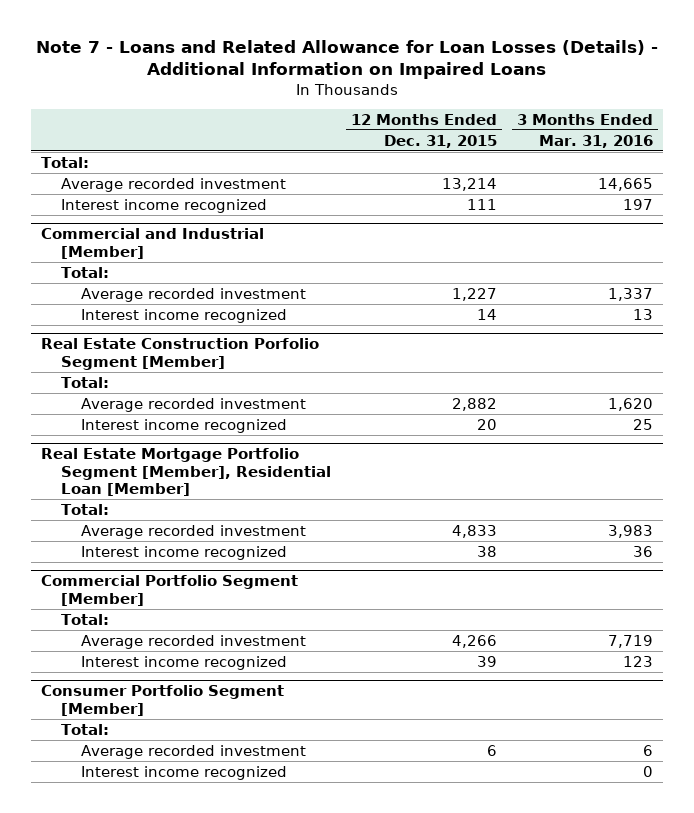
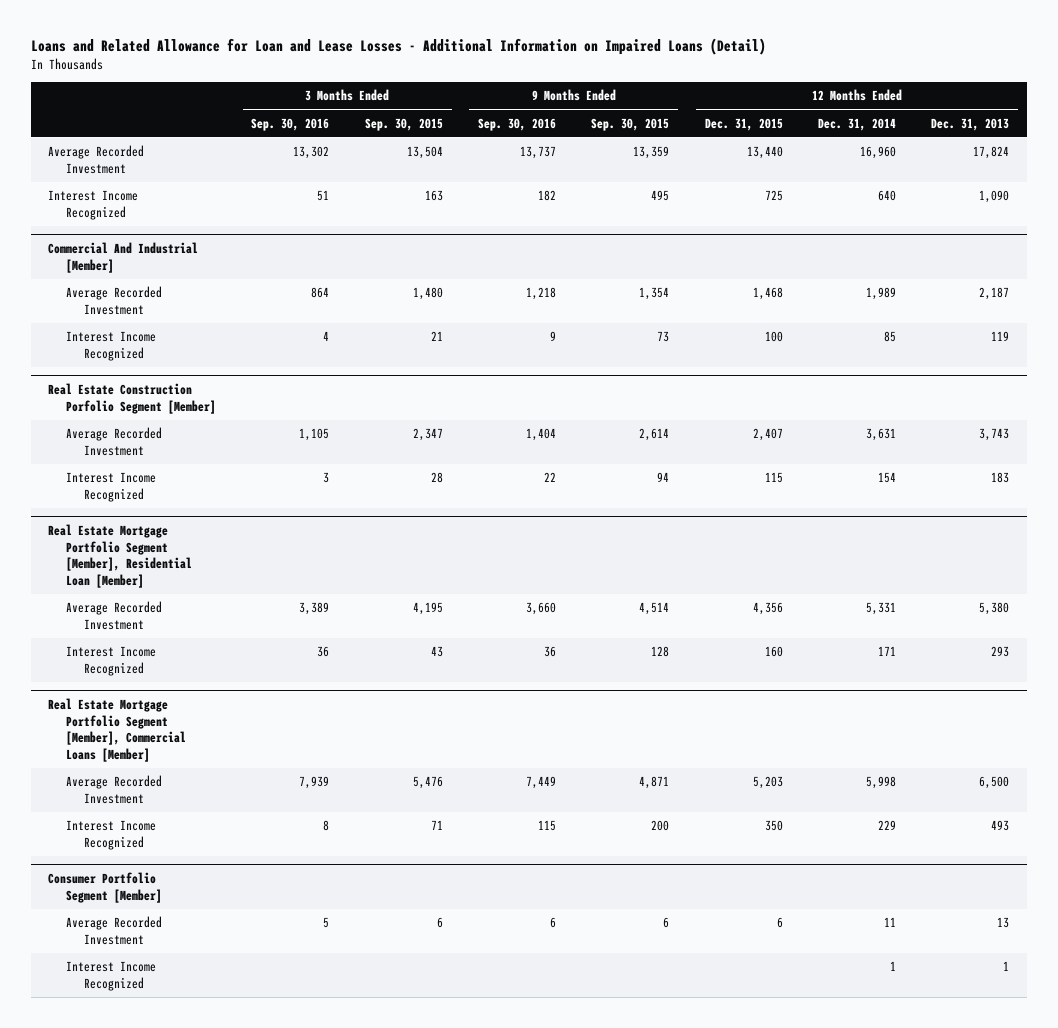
- Note 7 - Loans and Related Allowance for Loan Losses (Details) - Additional Information on Impaired Loans
+ Loans and Related Allowance for Loan and Lease Losses - Additional Information on Impaired Loans (Detail)
- | 12 Months Ended Dec. 31, 2015 | 3 Months Ended Mar. 31, 2016
+ | 3 Months Ended Sep. 30, 2016 | 3 Months Ended Sep. 30, 2015 | 9 Months Ended Sep. 30, 2016 | 9 Months Ended Sep. 30, 2015 | 12 Months Ended Dec. 31, 2015 | 12 Months Ended Dec. 31, 2014 | 12 Months Ended Dec. 31, 2013
- Total:
- Average recorded investment | 13,214 | 14,665
- Interest income recognized | 111 | 197
- Commercial and Industrial [Member]
- Total:
- Average recorded investment | 1,227 | 1,337
- Interest income recognized | 14 | 13
+ Average Recorded Investment | 13,302 | 13,504 | 13,737 | 13,359 | 13,440 | 16,960 | 17,824
+ Interest Income Recognized | 51 | 163 | 182 | 495 | 725 | 640 | 1,090
+ Commercial And Industrial [Member]
+ Average Recorded Investment | 864 | 1,480 | 1,218 | 1,354 | 1,468 | 1,989 | 2,187
+ Interest Income Recognized | 4 | 21 | 9 | 73 | 100 | 85 | 119
@ Real Estate Construction Porfolio Segment [Member]
- Total:
- Average recorded investment | 2,882 | 1,620
- Interest income recognized | 20 | 25
+ Average Recorded Investment | 1,105 | 2,347 | 1,404 | 2,614 | 2,407 | 3,631 | 3,743
+ Interest Income Recognized | 3 | 28 | 22 | 94 | 115 | 154 | 183
@ Real Estate Mortgage Portfolio Segment [Member], Residential Loan [Member]
- Total:
- Average recorded investment | 4,833 | 3,983
- Interest income recognized | 38 | 36
- Commercial Portfolio Segment [Member]
- Total:
- Average recorded investment | 4,266 | 7,719
- Interest income recognized | 39 | 123
@ Real Estate Mortgage Portfolio Segment [Member], Residential Loan [Member]
+ Average Recorded Investment | 3,389 | 4,195 | 3,660 | 4,514 | 4,356 | 5,331 | 5,380
+ Interest Income Recognized | 36 | 43 | 36 | 128 | 160 | 171 | 293
+ Real Estate Mortgage Portfolio Segment [Member], Commercial Loans [Member]
+ Average Recorded Investment | 7,939 | 5,476 | 7,449 | 4,871 | 5,203 | 5,998 | 6,500
+ Interest Income Recognized | 8 | 71 | 115 | 200 | 350 | 229 | 493
@ Consumer Portfolio Segment [Member]
- Total:
- Average recorded investment | 6 | 6
- Interest income recognized | | 0
+ Average Recorded Investment | 5 | 6 | 6 | 6 | 6 | 11 | 13
+ Interest Income Recognized | | | | | | 1 | 1

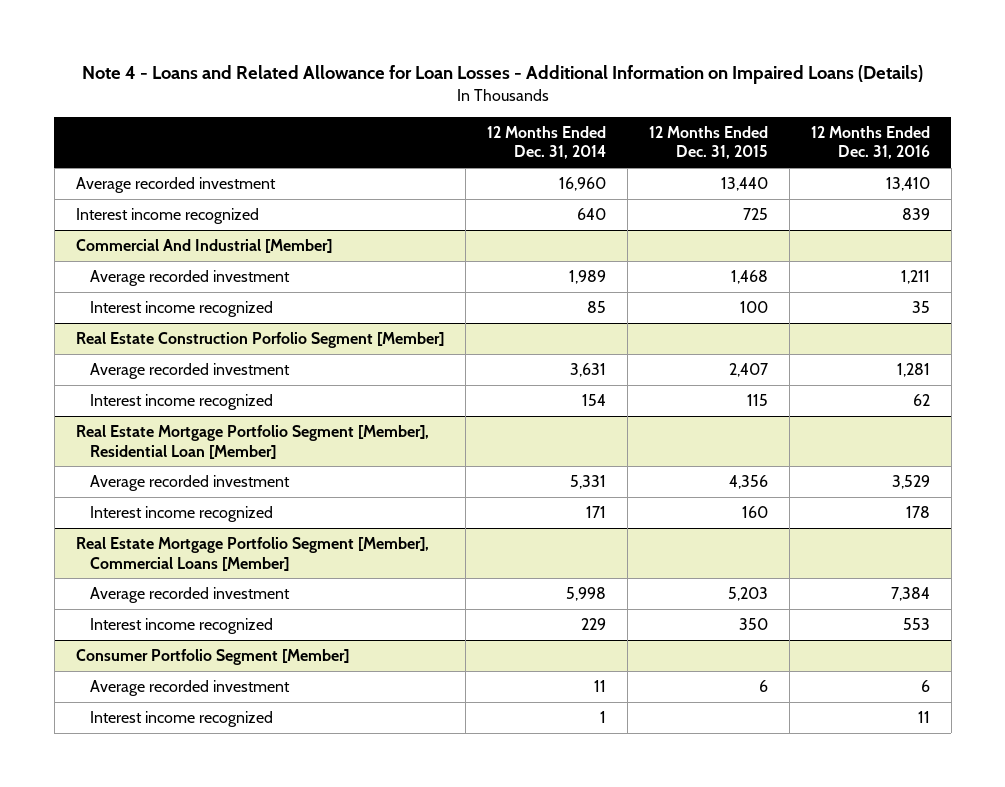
- Loans and Related Allowance for Loan and Lease Losses - Additional Information on Impaired Loans (Detail)
+ Note 4 - Loans and Related Allowance for Loan Losses - Additional Information on Impaired Loans (Details)
- | 3 Months Ended Sep. 30, 2016 | 3 Months Ended Sep. 30, 2015 | 9 Months Ended Sep. 30, 2016 | 9 Months Ended Sep. 30, 2015 | 12 Months Ended Dec. 31, 2015 | 12 Months Ended Dec. 31, 2014 | 12 Months Ended Dec. 31, 2013
+ | 12 Months Ended Dec. 31, 2014 | 12 Months Ended Dec. 31, 2015 | 12 Months Ended Dec. 31, 2016
- Average Recorded Investment | 13,302 | 13,504 | 13,737 | 13,359 | 13,440 | 16,960 | 17,824
- Interest Income Recognized | 51 | 163 | 182 | 495 | 725 | 640 | 1,090
+ Average recorded investment | 16,960 | 13,440 | 13,410
+ Interest income recognized | 640 | 725 | 839
@ Commercial And Industrial [Member]
- Average Recorded Investment | 864 | 1,480 | 1,218 | 1,354 | 1,468 | 1,989 | 2,187
- Interest Income Recognized | 4 | 21 | 9 | 73 | 100 | 85 | 119
+ Average recorded investment | 1,989 | 1,468 | 1,211
+ Interest income recognized | 85 | 100 | 35
@ Real Estate Construction Porfolio Segment [Member]
- Average Recorded Investment | 1,105 | 2,347 | 1,404 | 2,614 | 2,407 | 3,631 | 3,743
- Interest Income Recognized | 3 | 28 | 22 | 94 | 115 | 154 | 183
+ Average recorded investment | 3,631 | 2,407 | 1,281
+ Interest income recognized | 154 | 115 | 62
@ Real Estate Mortgage Portfolio Segment [Member], Residential Loan [Member]
- Average Recorded Investment | 3,389 | 4,195 | 3,660 | 4,514 | 4,356 | 5,331 | 5,380
- Interest Income Recognized | 36 | 43 | 36 | 128 | 160 | 171 | 293
+ Average recorded investment | 5,331 | 4,356 | 3,529
+ Interest income recognized | 171 | 160 | 178
@ Real Estate Mortgage Portfolio Segment [Member], Commercial Loans [Member]
- Average Recorded Investment | 7,939 | 5,476 | 7,449 | 4,871 | 5,203 | 5,998 | 6,500
- Interest Income Recognized | 8 | 71 | 115 | 200 | 350 | 229 | 493
+ Average recorded investment | 5,998 | 5,203 | 7,384
+ Interest income recognized | 229 | 350 | 553
@ Consumer Portfolio Segment [Member]
- Average Recorded Investment | 5 | 6 | 6 | 6 | 6 | 11 | 13
- Interest Income Recognized | | | | | | 1 | 1
+ Average recorded investment | 11 | 6 | 6
+ Interest income recognized | 1 | | 11

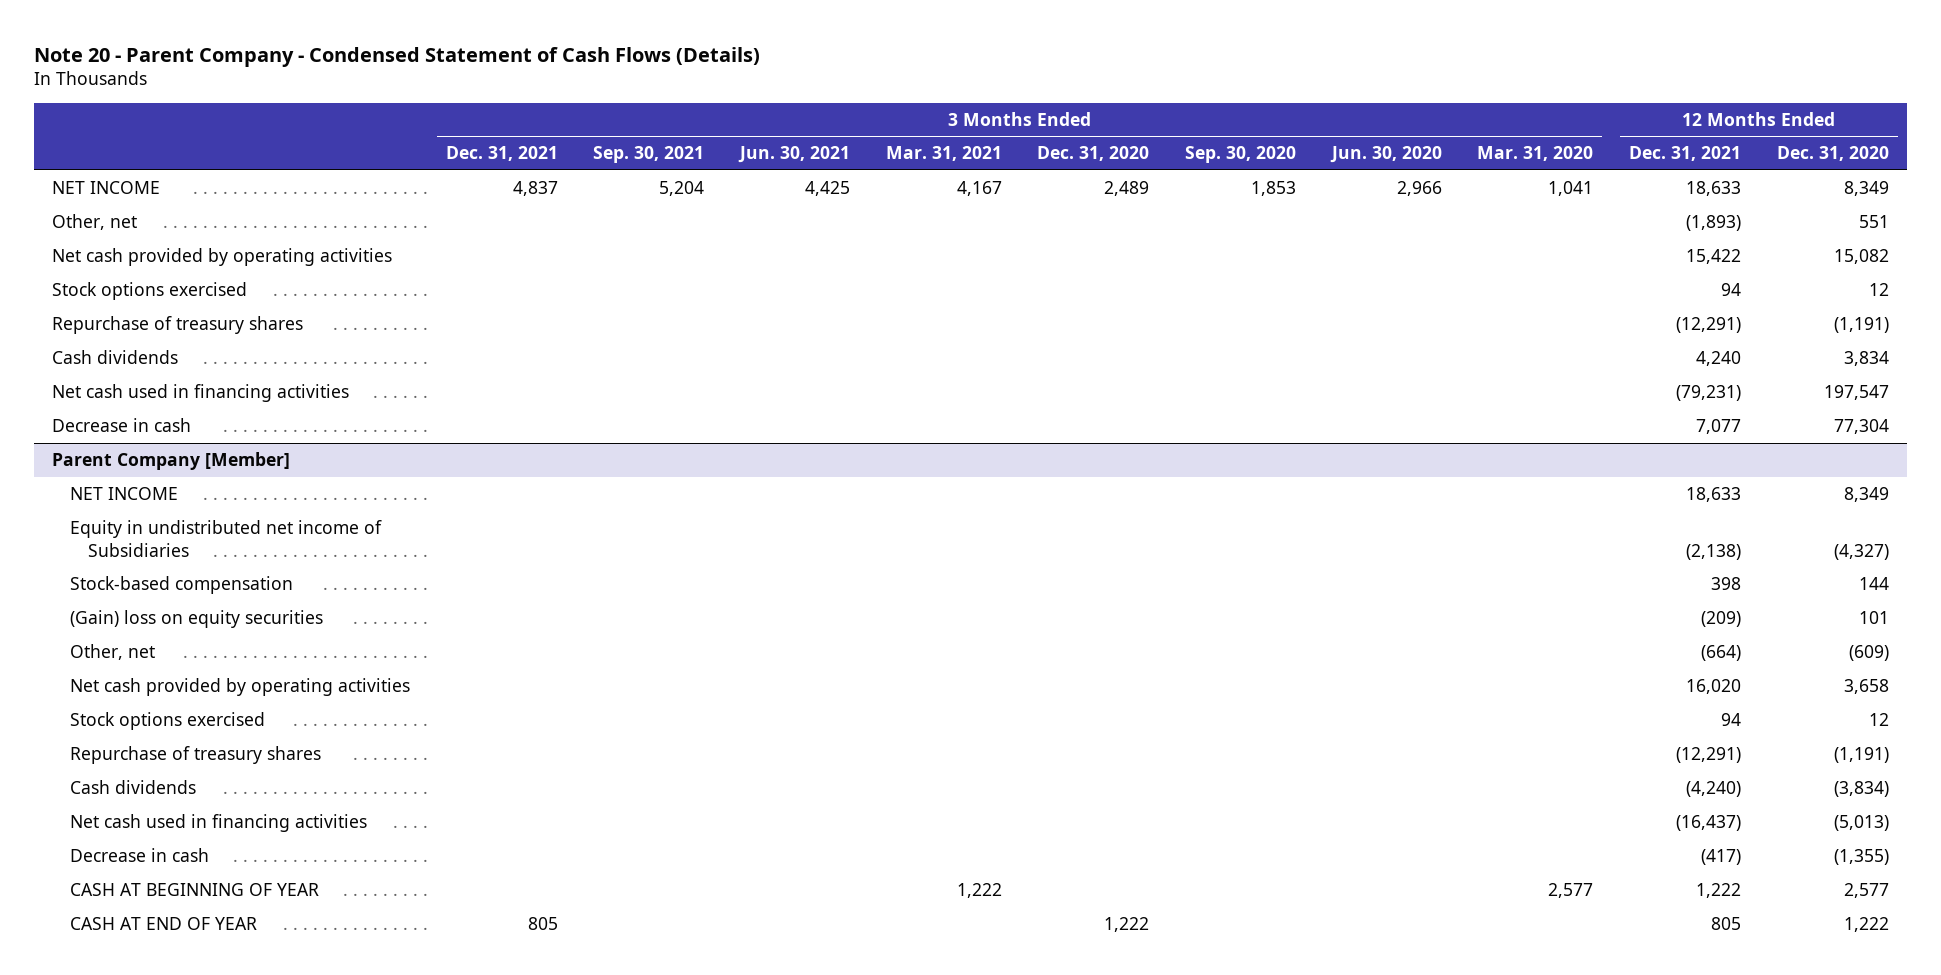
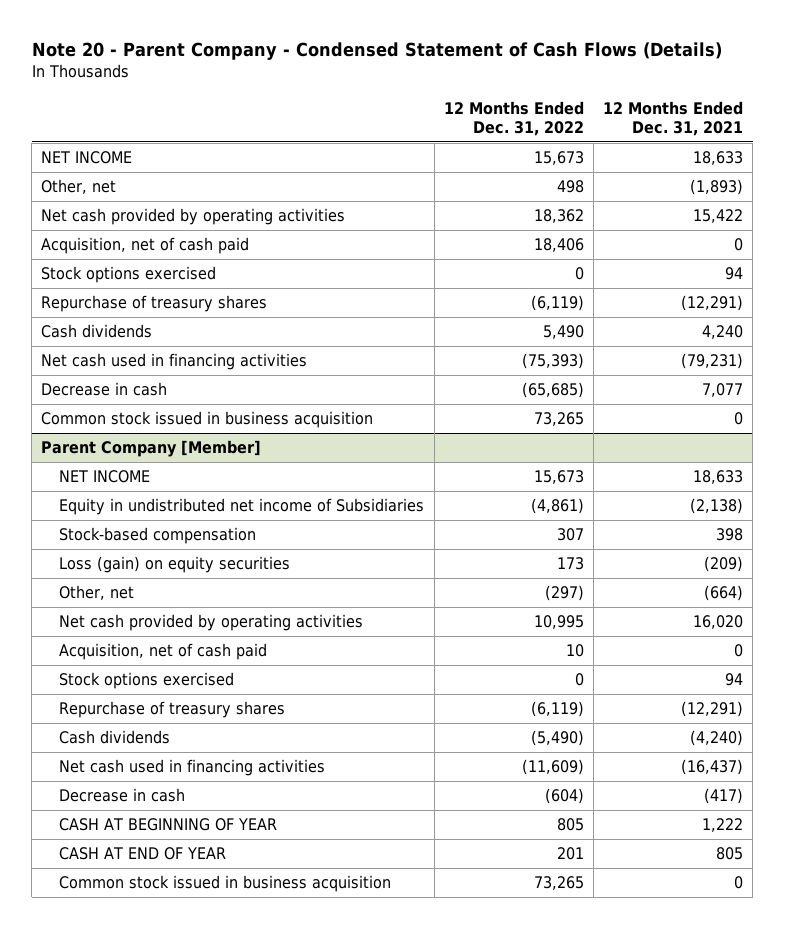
- | 3 Months Ended Dec. 31, 2021 | 3 Months Ended Sep. 30, 2021 | 3 Months Ended Jun. 30, 2021 | 3 Months Ended Mar. 31, 2021 | 3 Months Ended Dec. 31, 2020 | 3 Months Ended Sep. 30, 2020 | 3 Months Ended Jun. 30, 2020 | 3 Months Ended Mar. 31, 2020 | 12 Months Ended Dec. 31, 2021 | 12 Months Ended Dec. 31, 2020
+ | 12 Months Ended Dec. 31, 2022 | 12 Months Ended Dec. 31, 2021
+ Acquisition, net of cash paid | 18,406 | 0
+ Common stock issued in business acquisition | 73,265 | 0
@ Parent Company [Member]
- (Gain) loss on equity securities | | | | | | | | | (209) | 101
+ Loss (gain) on equity securities | 173 | (209)
+ Acquisition, net of cash paid | 10 | 0
+ Common stock issued in business acquisition | 73,265 | 0

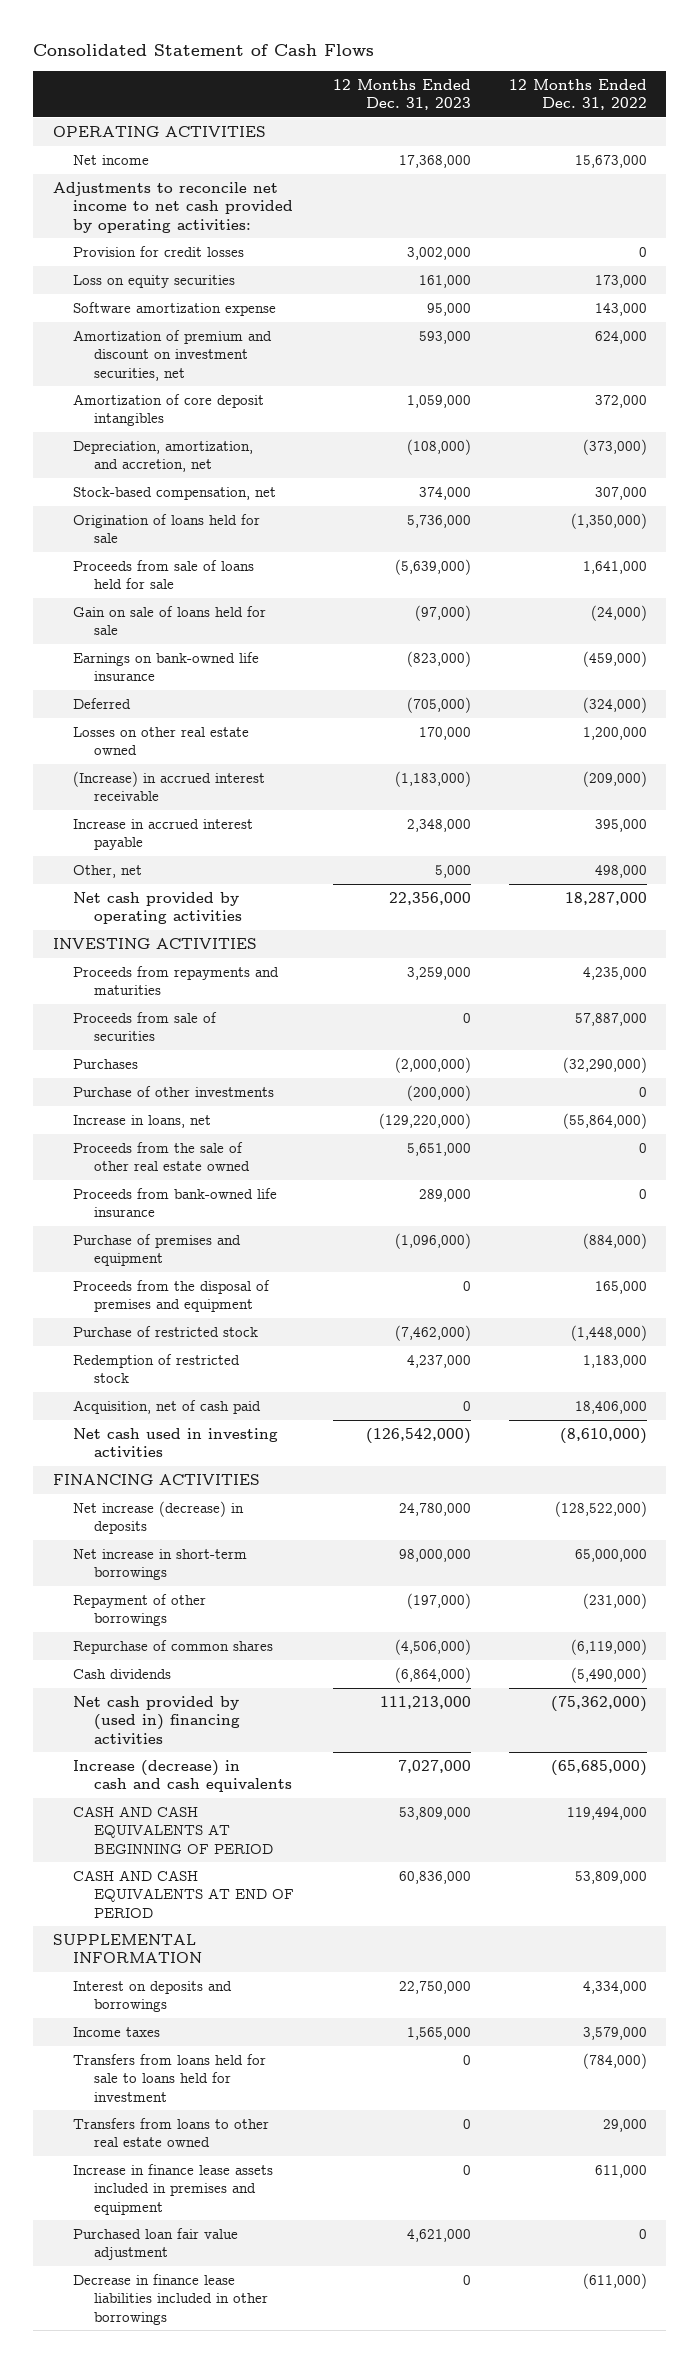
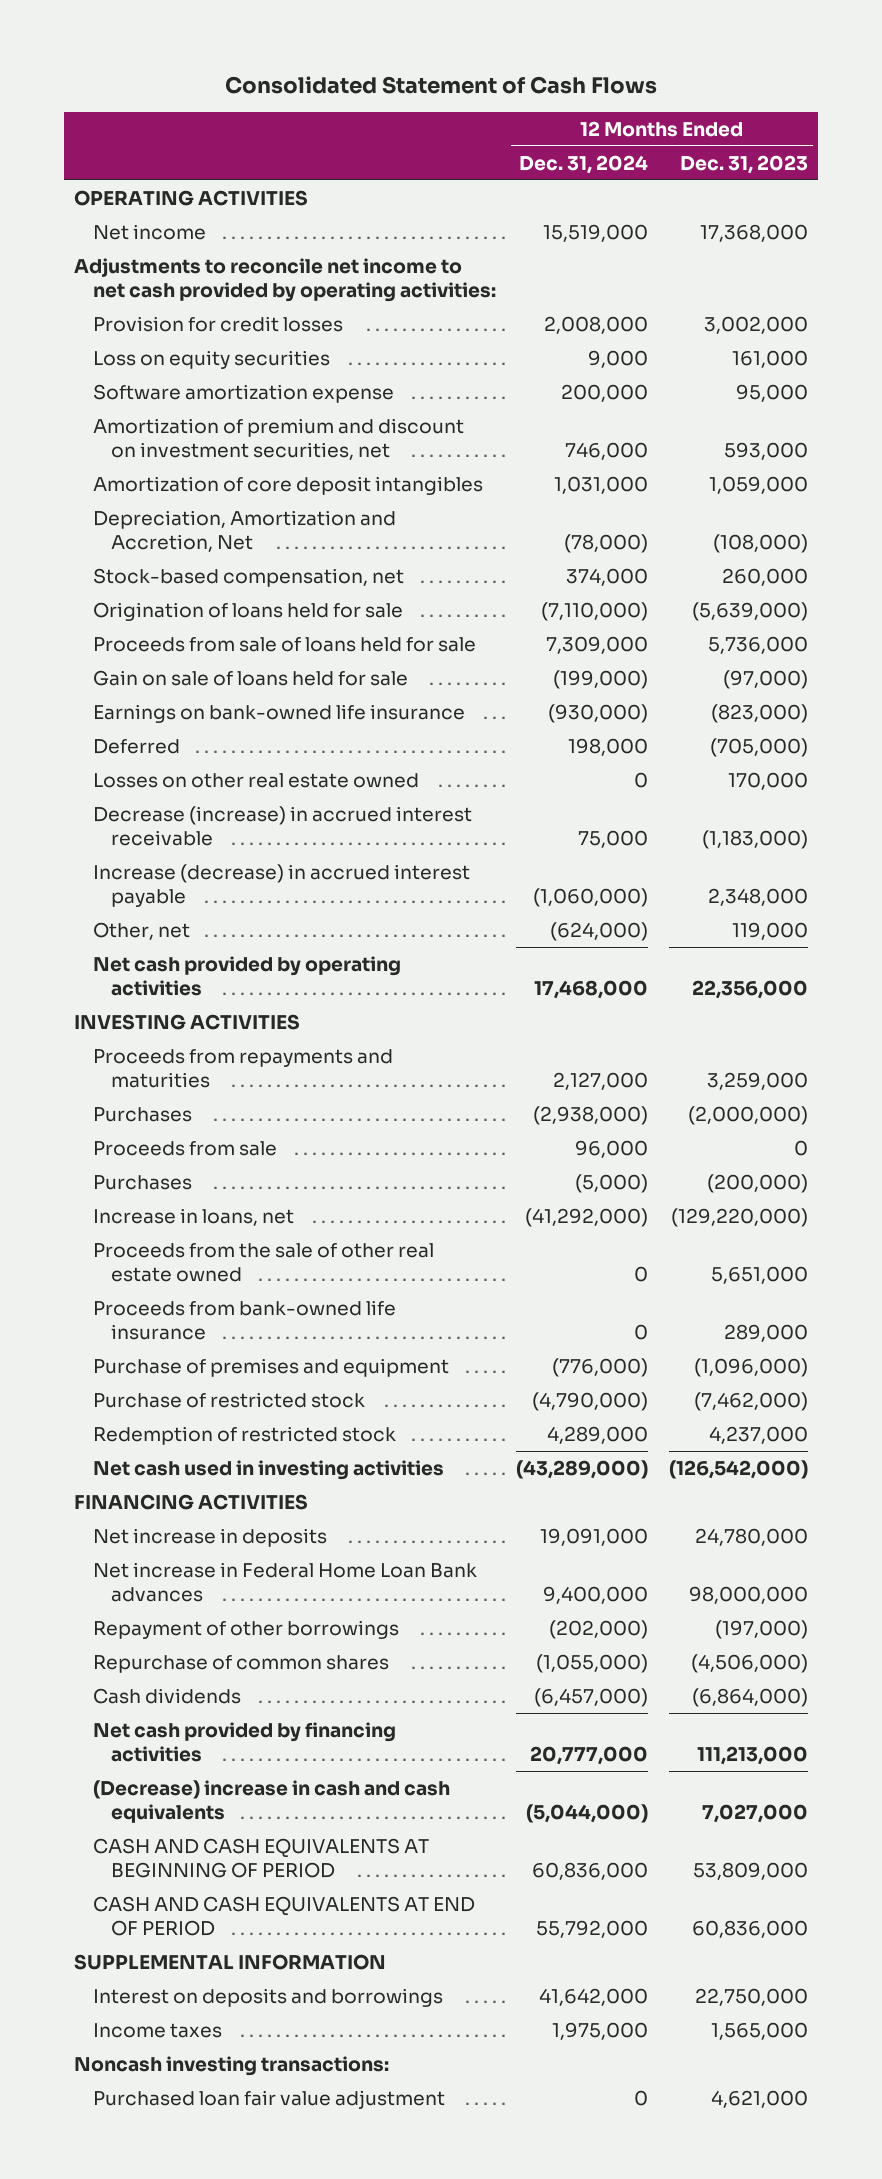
- | 12 Months Ended Dec. 31, 2023 | 12 Months Ended Dec. 31, 2022
+ | 12 Months Ended Dec. 31, 2024 | 12 Months Ended Dec. 31, 2023
- Depreciation, amortization, and accretion, net | (108,000) | (373,000)
- Stock-based compensation, net | 374,000 | 307,000
- Origination of loans held for sale | 5,736,000 | (1,350,000)
- Proceeds from sale of loans held for sale | (5,639,000) | 1,641,000
+ Depreciation, Amortization and Accretion, Net | (78,000) | (108,000)
+ Stock-based compensation, net | 374,000 | 260,000
+ Origination of loans held for sale | (7,110,000) | (5,639,000)
+ Proceeds from sale of loans held for sale | 7,309,000 | 5,736,000
- (Increase) in accrued interest receivable | (1,183,000) | (209,000)
- Increase in accrued interest payable | 2,348,000 | 395,000
- Other, net | 5,000 | 498,000
+ Decrease (increase) in accrued interest receivable | 75,000 | (1,183,000)
+ Increase (decrease) in accrued interest payable | (1,060,000) | 2,348,000
+ Other, net | (624,000) | 119,000
- Proceeds from sale of securities | 0 | 57,887,000
- Purchase of other investments | (200,000) | 0
+ Proceeds from sale | 96,000 | 0
+ Purchases | (5,000) | (200,000)
- Proceeds from the disposal of premises and equipment | 0 | 165,000
- Acquisition, net of cash paid | 0 | 18,406,000
- Net increase (decrease) in deposits | 24,780,000 | (128,522,000)
- Net increase in short-term borrowings | 98,000,000 | 65,000,000
+ Net increase in deposits | 19,091,000 | 24,780,000
+ Net increase in Federal Home Loan Bank advances | 9,400,000 | 98,000,000
- Net cash provided by (used in) financing activities | 111,213,000 | (75,362,000)
- Increase (decrease) in cash and cash equivalents | 7,027,000 | (65,685,000)
+ Net cash provided by financing activities | 20,777,000 | 111,213,000
+ (Decrease) increase in cash and cash equivalents | (5,044,000) | 7,027,000
- Transfers from loans held for sale to loans held for investment | 0 | (784,000)
- Transfers from loans to other real estate owned | 0 | 29,000
- Increase in finance lease assets included in premises and equipment | 0 | 611,000
+ Noncash investing transactions:
- Decrease in finance lease liabilities included in other borrowings | 0 | (611,000)

